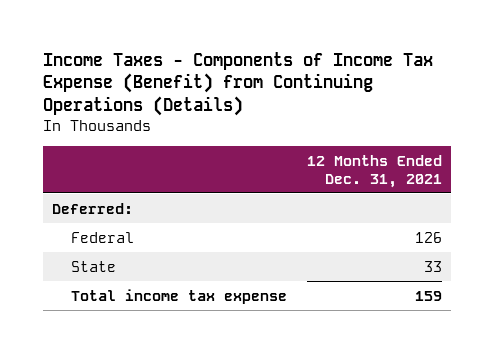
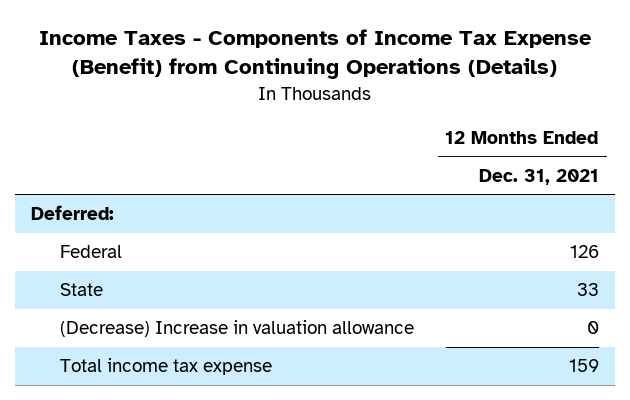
+ (Decrease) Increase in valuation allowance | 0

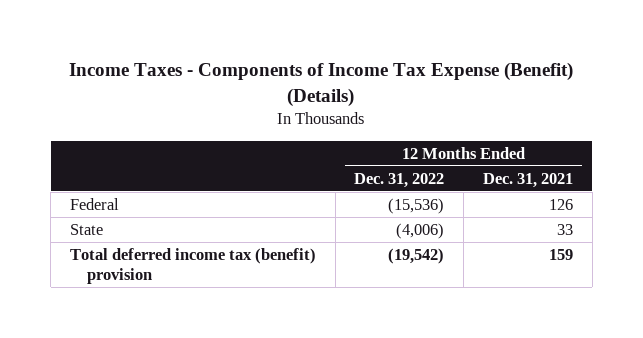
- Income Taxes - Components of Income Tax Expense (Benefit) from Continuing Operations (Details)
+ Income Taxes - Components of Income Tax Expense (Benefit) (Details)
- | 12 Months Ended Dec. 31, 2021
+ | 12 Months Ended Dec. 31, 2022 | 12 Months Ended Dec. 31, 2021
- Deferred:
- (Decrease) Increase in valuation allowance | 0
- Total income tax expense | 159
+ Total deferred income tax (benefit) provision | (19,542) | 159

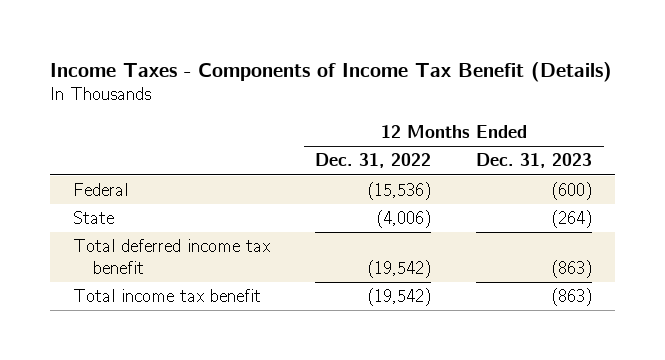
- Income Taxes - Components of Income Tax Expense (Benefit) (Details)
+ Income Taxes - Components of Income Tax Benefit (Details)
- | 12 Months Ended Dec. 31, 2022 | 12 Months Ended Dec. 31, 2021
+ | 12 Months Ended Dec. 31, 2022 | 12 Months Ended Dec. 31, 2023
- Total deferred income tax (benefit) provision | (19,542) | 159
+ Total deferred income tax benefit | (19,542) | (863)
+ Total income tax benefit | (19,542) | (863)

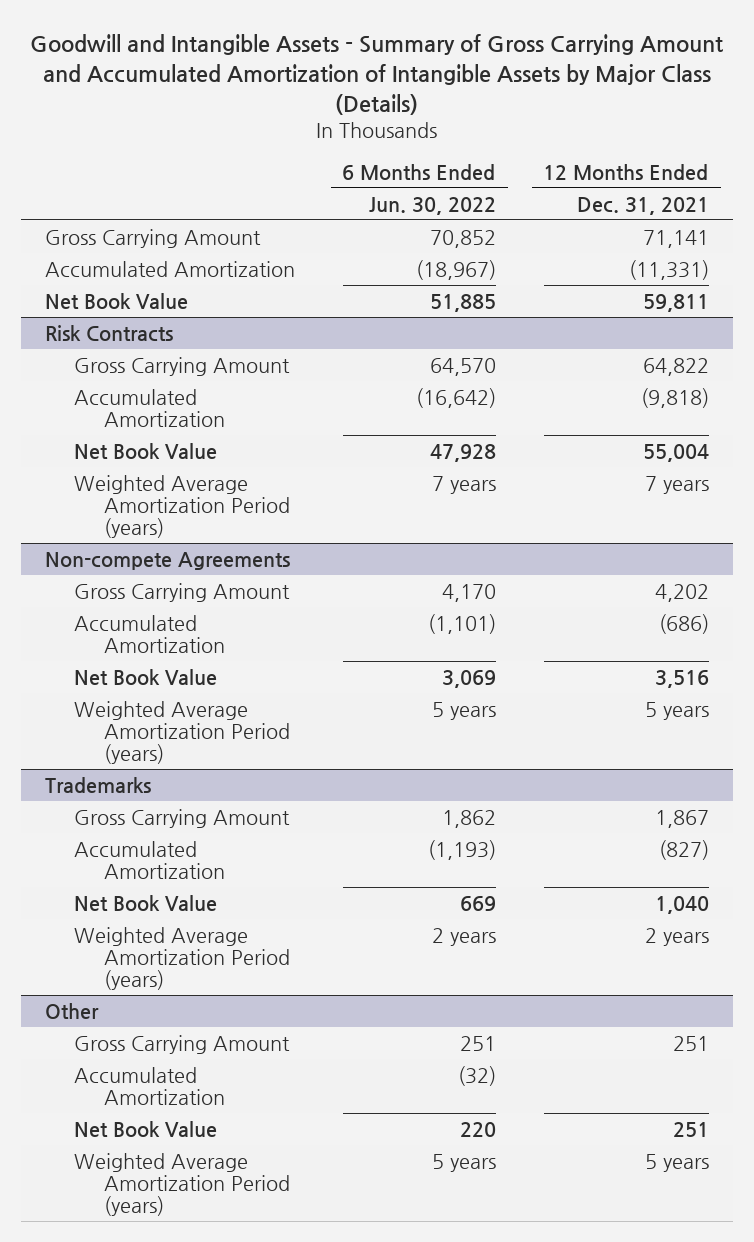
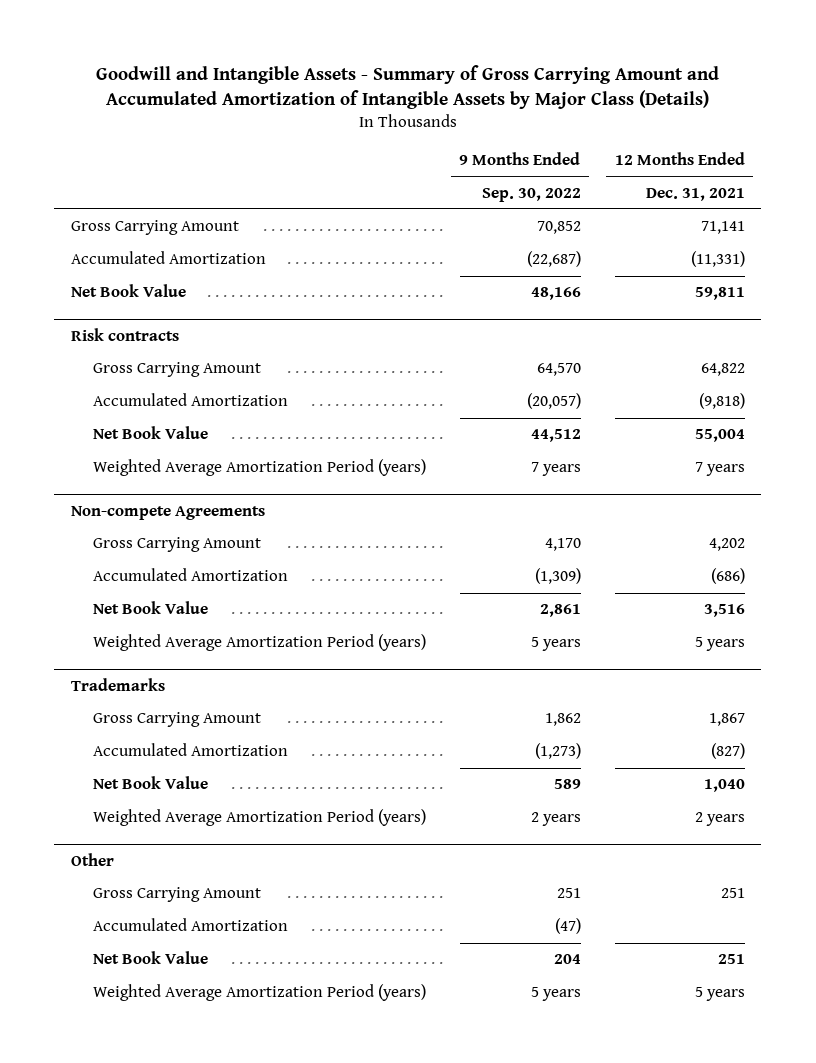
- | 6 Months Ended Jun. 30, 2022 | 12 Months Ended Dec. 31, 2021
+ | 9 Months Ended Sep. 30, 2022 | 12 Months Ended Dec. 31, 2021
- Risk Contracts
+ Risk contracts

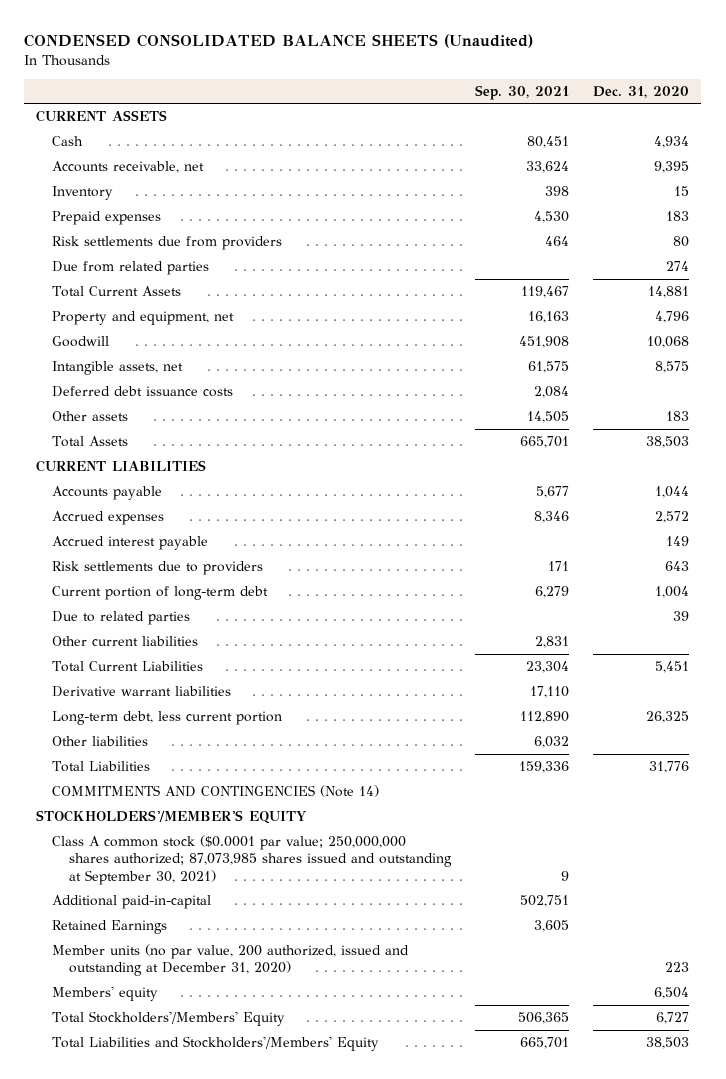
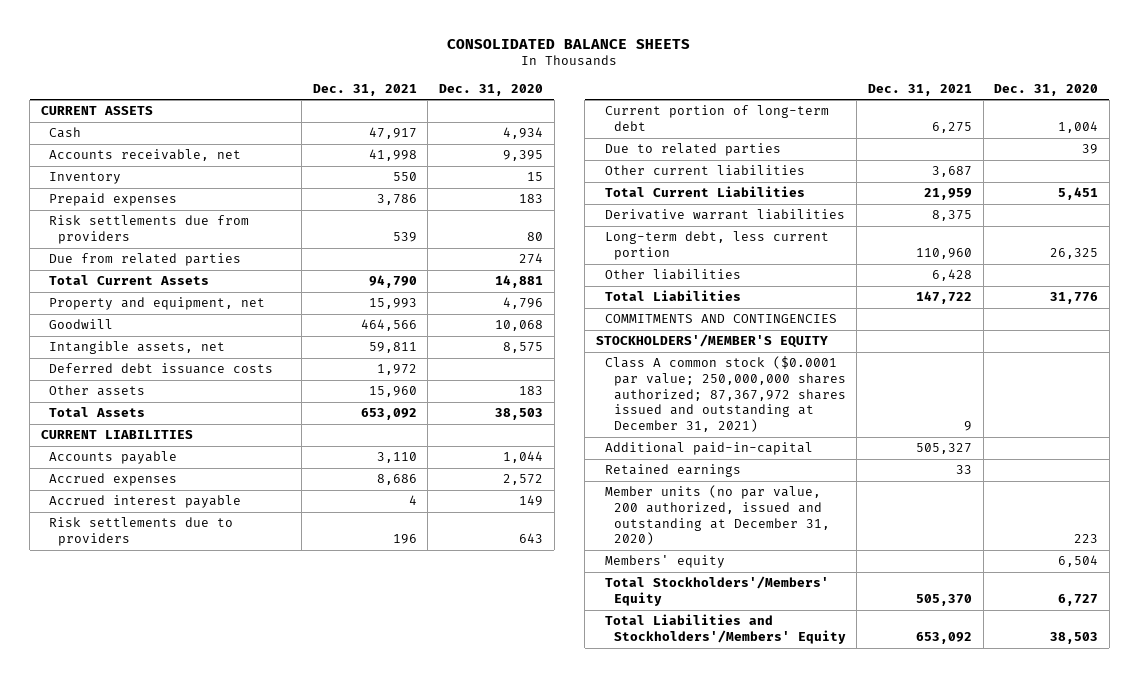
- CONDENSED CONSOLIDATED BALANCE SHEETS (Unaudited)
+ CONSOLIDATED BALANCE SHEETS
- | Sep. 30, 2021 | Dec. 31, 2020
+ | Dec. 31, 2021 | Dec. 31, 2020
- COMMITMENTS AND CONTINGENCIES (Note 14)
+ COMMITMENTS AND CONTINGENCIES
- Class A common stock ($0.0001 par value; 250,000,000 shares authorized; 87,073,985 shares issued and outstanding at September 30, 2021) | 9 |
+ Class A common stock ($0.0001 par value; 250,000,000 shares authorized; 87,367,972 shares issued and outstanding at December 31, 2021) | 9 |
- Retained Earnings | 3,605 |
+ Retained earnings | 33 |

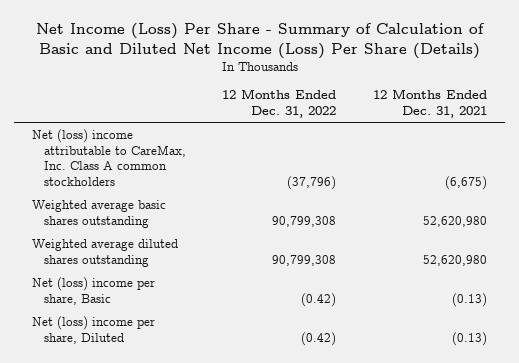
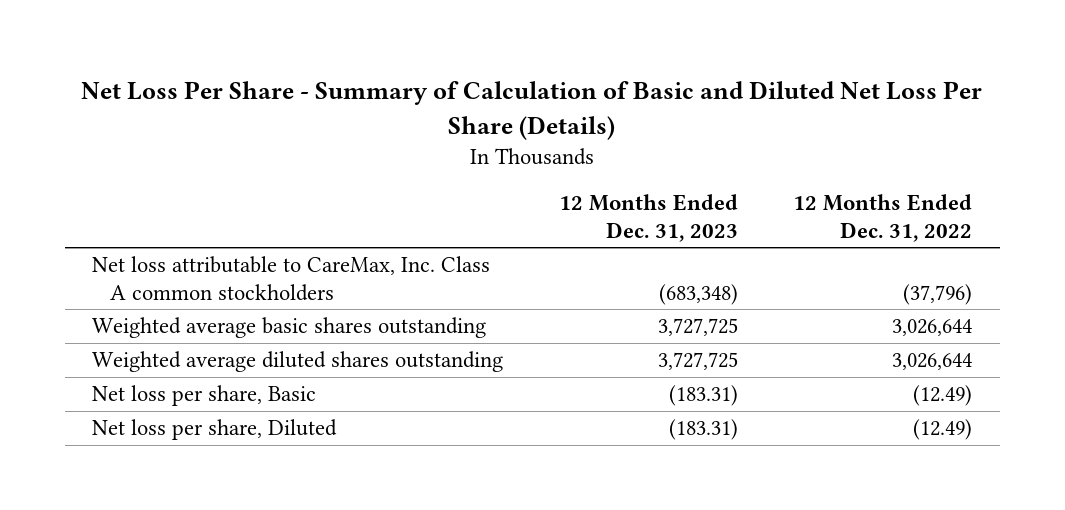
- Net Income (Loss) Per Share - Summary of Calculation of Basic and Diluted Net Income (Loss) Per Share (Details)
+ Net Loss Per Share - Summary of Calculation of Basic and Diluted Net Loss Per Share (Details)
- | 12 Months Ended Dec. 31, 2022 | 12 Months Ended Dec. 31, 2021
+ | 12 Months Ended Dec. 31, 2023 | 12 Months Ended Dec. 31, 2022
- Net (loss) income attributable to CareMax, Inc. Class A common stockholders | (37,796) | (6,675)
- Weighted average basic shares outstanding | 90,799,308 | 52,620,980
- Weighted average diluted shares outstanding | 90,799,308 | 52,620,980
- Net (loss) income per share, Basic | (0.42) | (0.13)
- Net (loss) income per share, Diluted | (0.42) | (0.13)
+ Net loss attributable to CareMax, Inc. Class A common stockholders | (683,348) | (37,796)
+ Weighted average basic shares outstanding | 3,727,725 | 3,026,644
+ Weighted average diluted shares outstanding | 3,727,725 | 3,026,644
+ Net loss per share, Basic | (183.31) | (12.49)
+ Net loss per share, Diluted | (183.31) | (12.49)

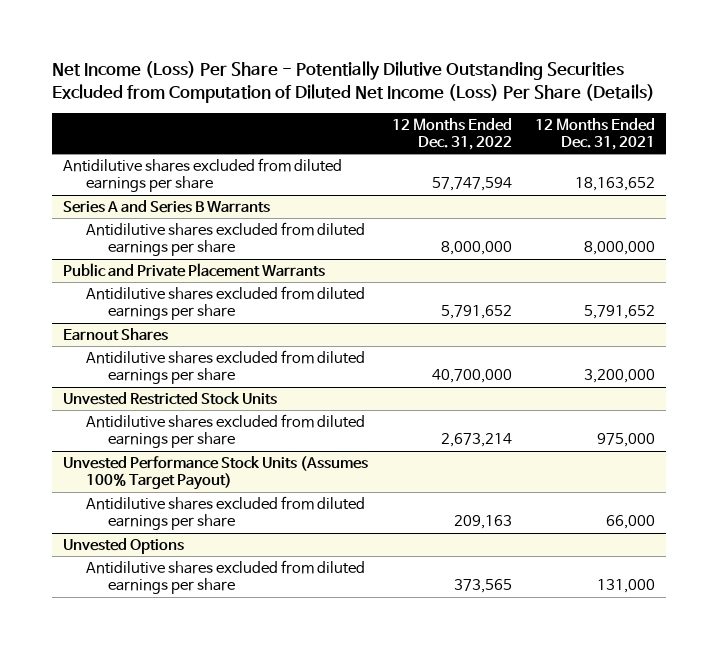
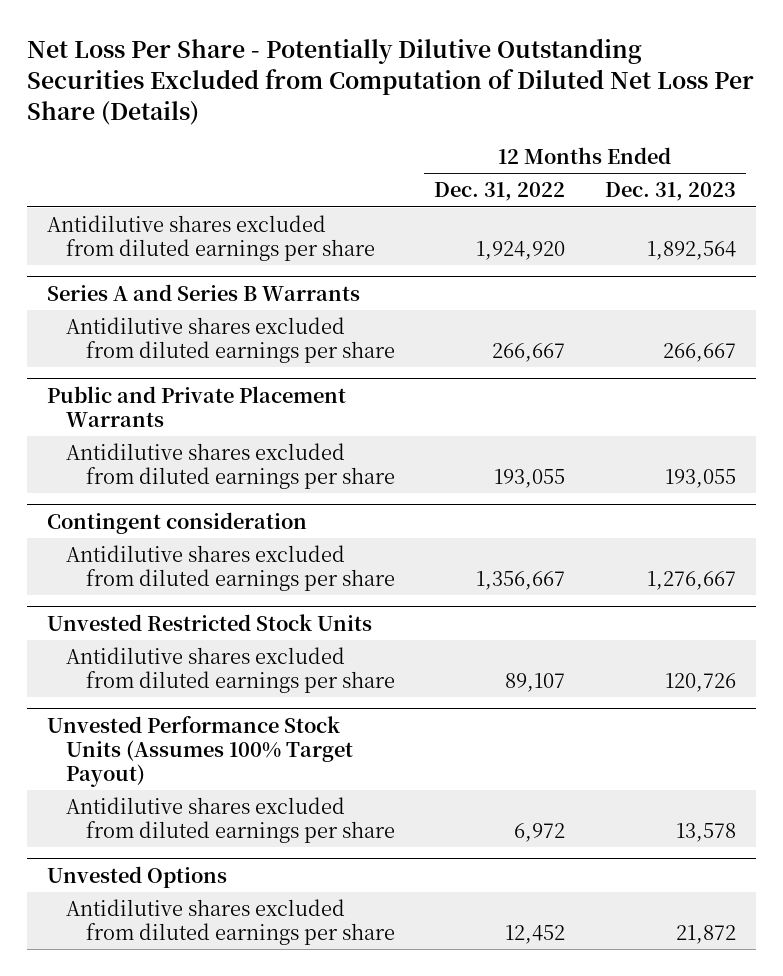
- Net Income (Loss) Per Share - Potentially Dilutive Outstanding Securities Excluded from Computation of Diluted Net Income (Loss) Per Share (Details)
+ Net Loss Per Share - Potentially Dilutive Outstanding Securities Excluded from Computation of Diluted Net Loss Per Share (Details)
- | 12 Months Ended Dec. 31, 2022 | 12 Months Ended Dec. 31, 2021
+ | 12 Months Ended Dec. 31, 2022 | 12 Months Ended Dec. 31, 2023
- Antidilutive shares excluded from diluted earnings per share | 57,747,594 | 18,163,652
+ Antidilutive shares excluded from diluted earnings per share | 1,924,920 | 1,892,564
@ Series A and Series B Warrants
- Antidilutive shares excluded from diluted earnings per share | 8,000,000 | 8,000,000
+ Antidilutive shares excluded from diluted earnings per share | 266,667 | 266,667
@ Public and Private Placement Warrants
- Antidilutive shares excluded from diluted earnings per share | 5,791,652 | 5,791,652
- Earnout Shares
- Antidilutive shares excluded from diluted earnings per share | 40,700,000 | 3,200,000
@ Public and Private Placement Warrants
+ Antidilutive shares excluded from diluted earnings per share | 193,055 | 193,055
+ Contingent consideration
+ Antidilutive shares excluded from diluted earnings per share | 1,356,667 | 1,276,667
@ Unvested Restricted Stock Units
- Antidilutive shares excluded from diluted earnings per share | 2,673,214 | 975,000
+ Antidilutive shares excluded from diluted earnings per share | 89,107 | 120,726
@ Unvested Performance Stock Units (Assumes 100% Target Payout)
- Antidilutive shares excluded from diluted earnings per share | 209,163 | 66,000
+ Antidilutive shares excluded from diluted earnings per share | 6,972 | 13,578
@ Unvested Options
- Antidilutive shares excluded from diluted earnings per share | 373,565 | 131,000
+ Antidilutive shares excluded from diluted earnings per share | 12,452 | 21,872

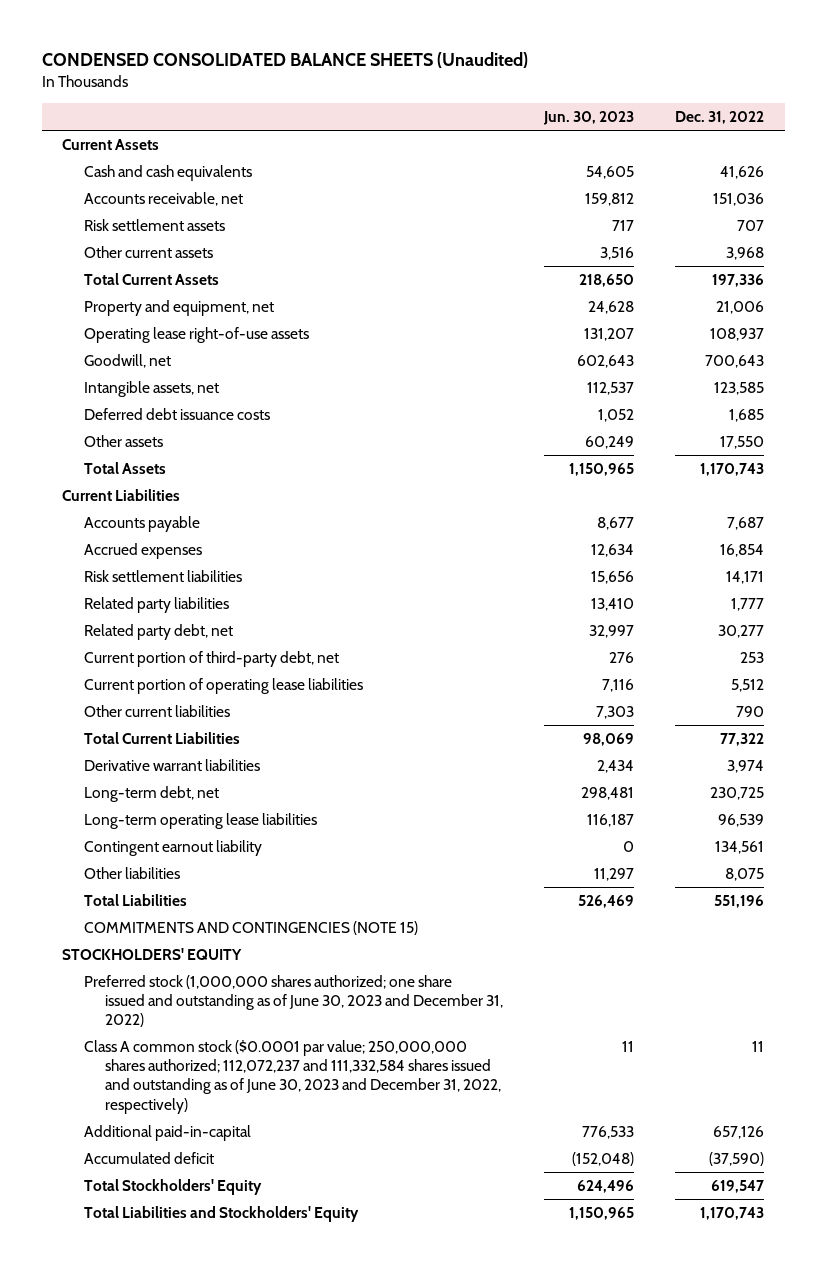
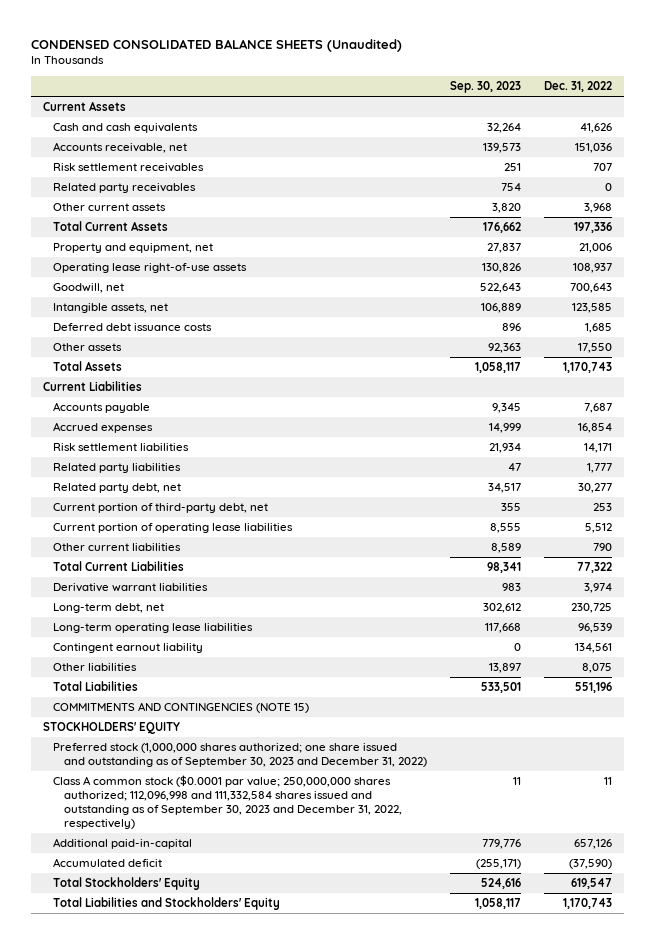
- | Jun. 30, 2023 | Dec. 31, 2022
+ | Sep. 30, 2023 | Dec. 31, 2022
- Risk settlement assets | 717 | 707
+ Risk settlement receivables | 251 | 707
+ Related party receivables | 754 | 0
- Preferred stock (1,000,000 shares authorized; one share issued and outstanding as of June 30, 2023 and December 31, 2022)
- Class A common stock ($0.0001 par value; 250,000,000 shares authorized; 112,072,237 and 111,332,584 shares issued and outstanding as of June 30, 2023 and December 31, 2022, respectively) | 11 | 11
+ Preferred stock (1,000,000 shares authorized; one share issued and outstanding as of September 30, 2023 and December 31, 2022)
+ Class A common stock ($0.0001 par value; 250,000,000 shares authorized; 112,096,998 and 111,332,584 shares issued and outstanding as of September 30, 2023 and December 31, 2022, respectively) | 11 | 11

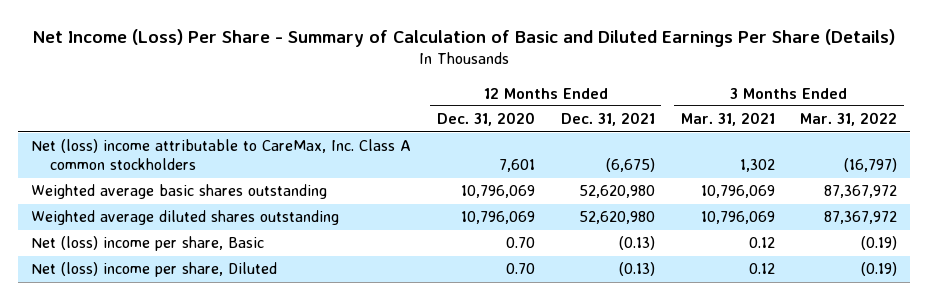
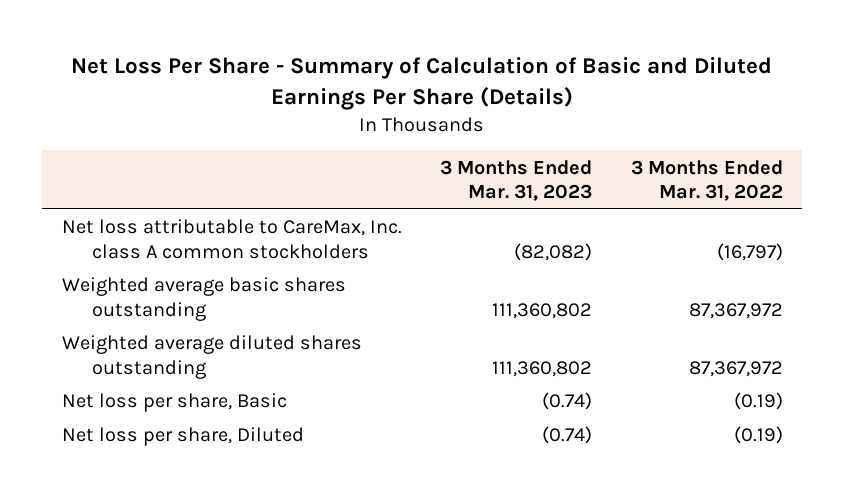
- Net Income (Loss) Per Share - Summary of Calculation of Basic and Diluted Earnings Per Share (Details)
+ Net Loss Per Share - Summary of Calculation of Basic and Diluted Earnings Per Share (Details)
- | 12 Months Ended Dec. 31, 2020 | 12 Months Ended Dec. 31, 2021 | 3 Months Ended Mar. 31, 2021 | 3 Months Ended Mar. 31, 2022
+ | 3 Months Ended Mar. 31, 2023 | 3 Months Ended Mar. 31, 2022
- Net (loss) income attributable to CareMax, Inc. Class A common stockholders | 7,601 | (6,675) | 1,302 | (16,797)
+ Net loss attributable to CareMax, Inc. class A common stockholders | (82,082) | (16,797)
- Net (loss) income per share, Basic | 0.70 | (0.13) | 0.12 | (0.19)
- Net (loss) income per share, Diluted | 0.70 | (0.13) | 0.12 | (0.19)
+ Net loss per share, Basic | (0.74) | (0.19)
+ Net loss per share, Diluted | (0.74) | (0.19)

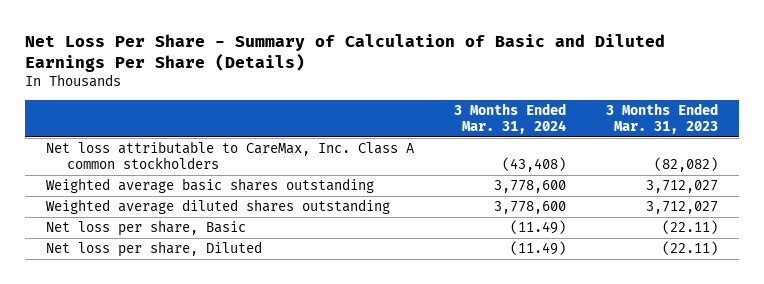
- | 3 Months Ended Mar. 31, 2023 | 3 Months Ended Mar. 31, 2022
+ | 3 Months Ended Mar. 31, 2024 | 3 Months Ended Mar. 31, 2023
- Net loss attributable to CareMax, Inc. class A common stockholders | (82,082) | (16,797)
- Weighted average basic shares outstanding | 111,360,802 | 87,367,972
- Weighted average diluted shares outstanding | 111,360,802 | 87,367,972
- Net loss per share, Basic | (0.74) | (0.19)
- Net loss per share, Diluted | (0.74) | (0.19)
+ Net loss attributable to CareMax, Inc. Class A common stockholders | (43,408) | (82,082)
+ Weighted average basic shares outstanding | 3,778,600 | 3,712,027
+ Weighted average diluted shares outstanding | 3,778,600 | 3,712,027
+ Net loss per share, Basic | (11.49) | (22.11)
+ Net loss per share, Diluted | (11.49) | (22.11)

